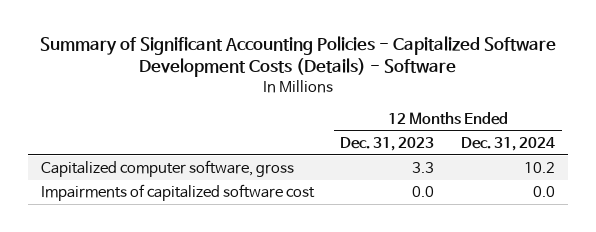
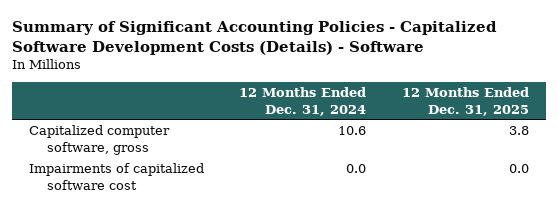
- | 12 Months Ended Dec. 31, 2023 | 12 Months Ended Dec. 31, 2024
+ | 12 Months Ended Dec. 31, 2024 | 12 Months Ended Dec. 31, 2025
- Capitalized computer software, gross | 3.3 | 10.2
+ Capitalized computer software, gross | 10.6 | 3.8

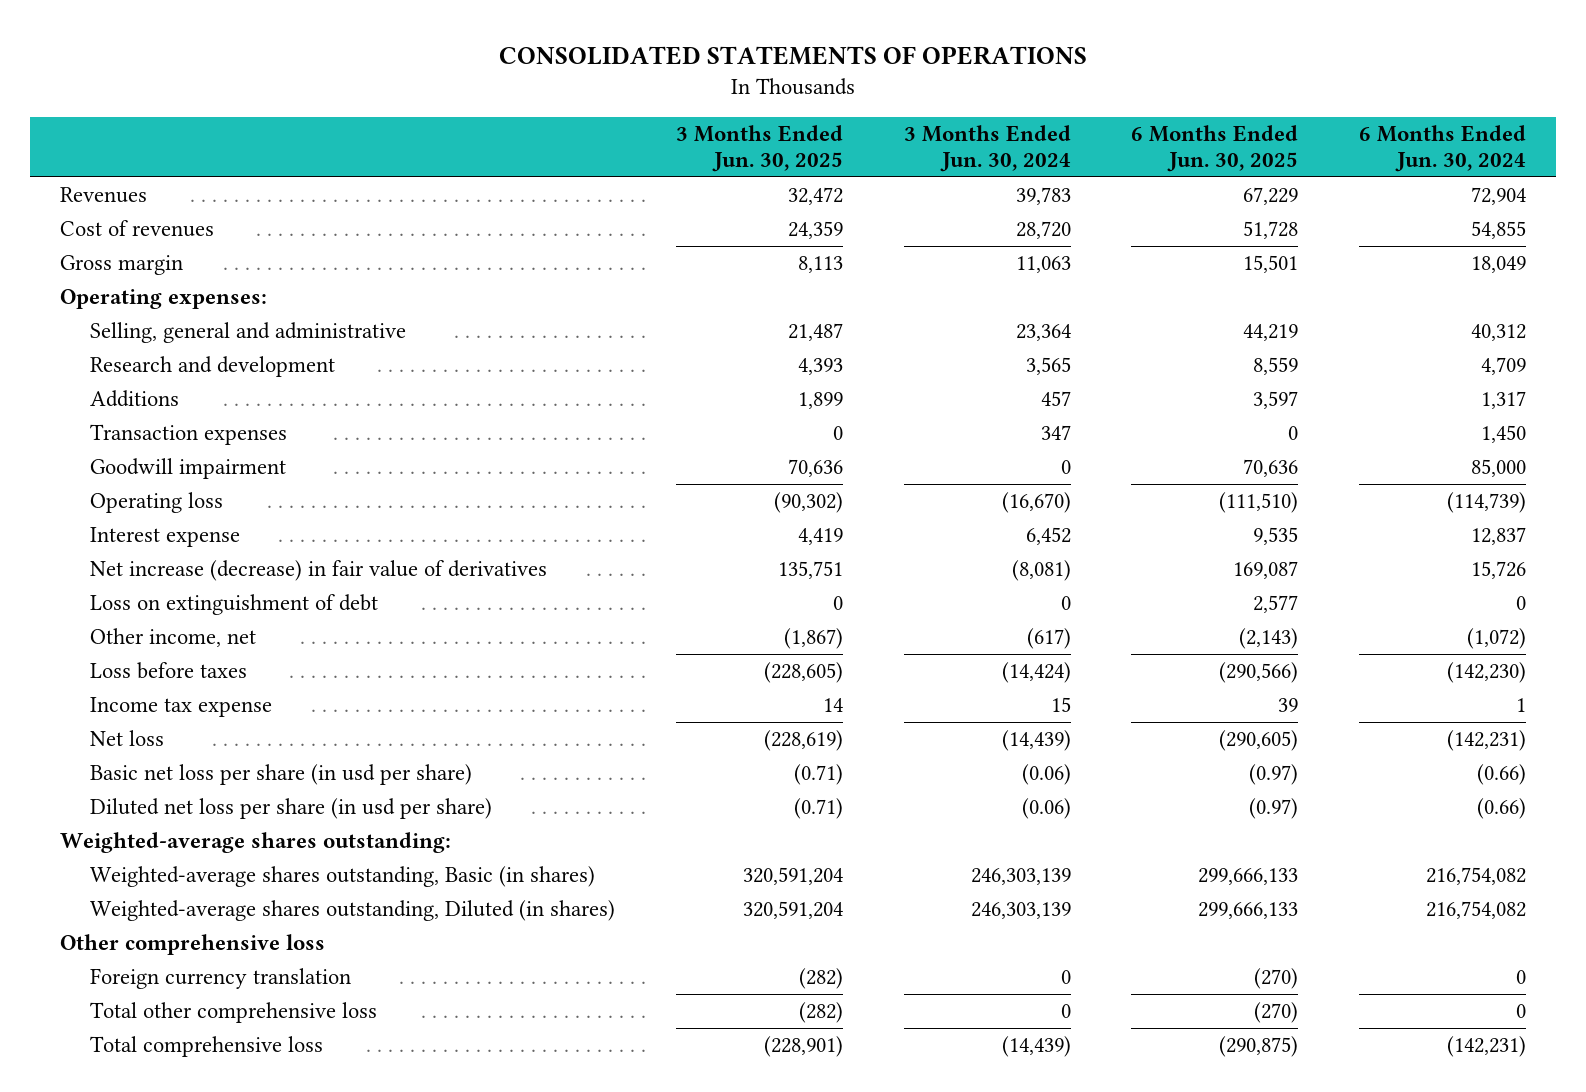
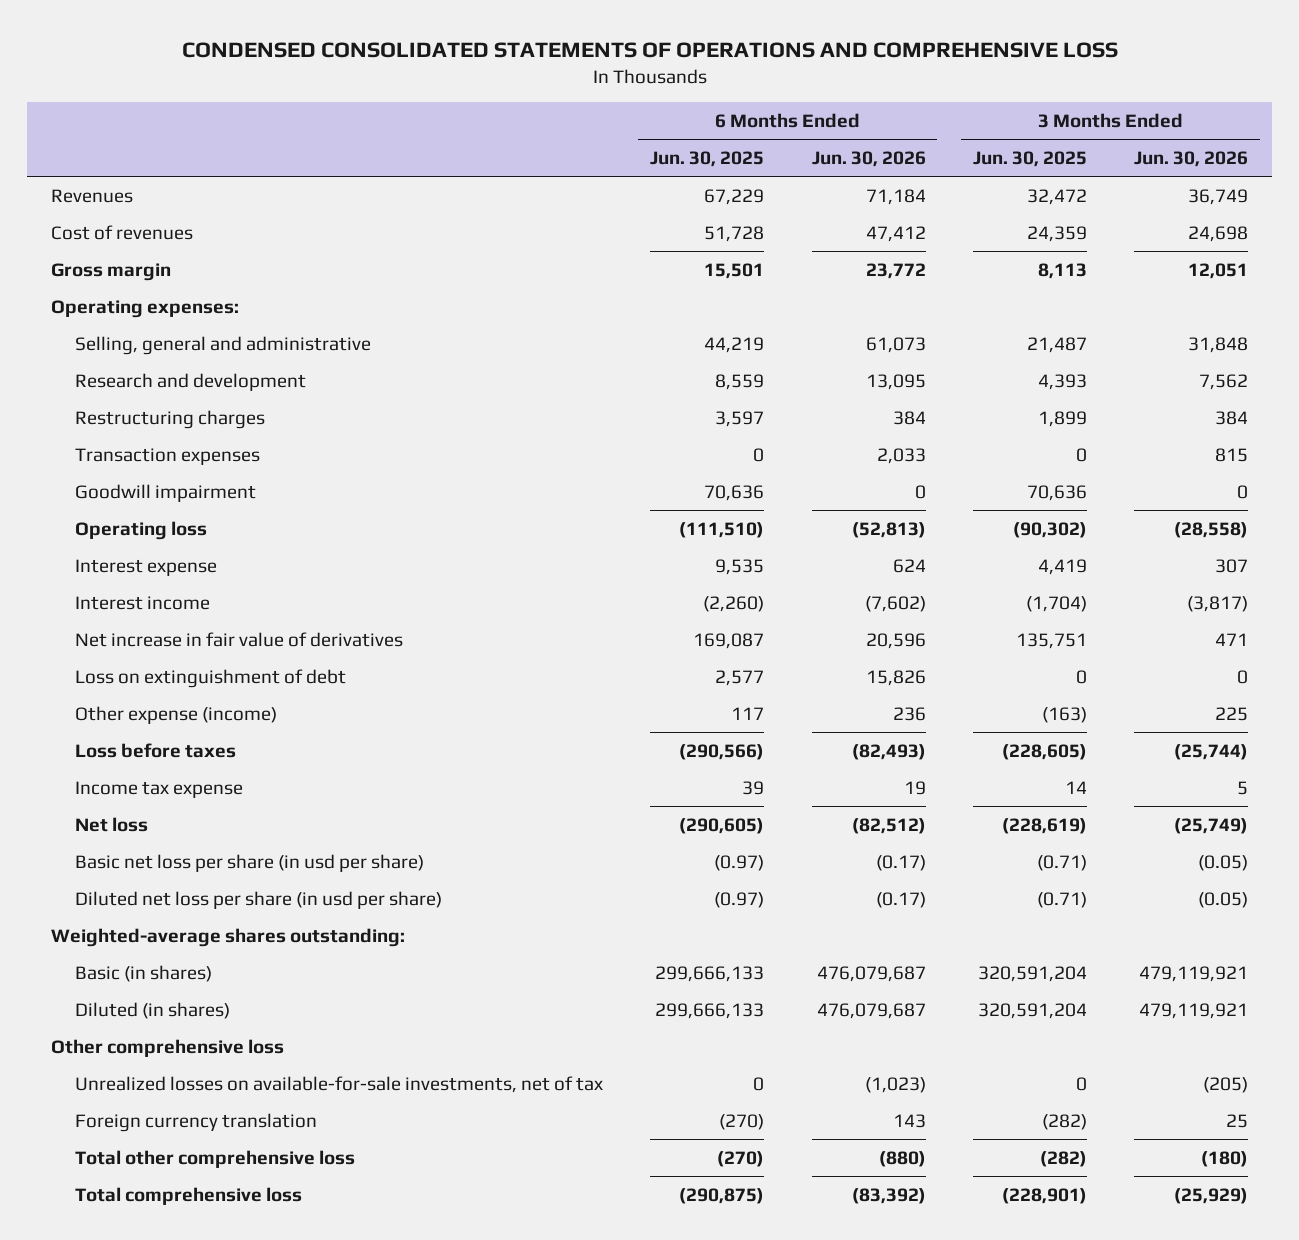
- CONSOLIDATED STATEMENTS OF OPERATIONS
+ CONDENSED CONSOLIDATED STATEMENTS OF OPERATIONS AND COMPREHENSIVE LOSS
- | 3 Months Ended Jun. 30, 2025 | 3 Months Ended Jun. 30, 2024 | 6 Months Ended Jun. 30, 2025 | 6 Months Ended Jun. 30, 2024
+ | 6 Months Ended Jun. 30, 2025 | 6 Months Ended Jun. 30, 2026 | 3 Months Ended Jun. 30, 2025 | 3 Months Ended Jun. 30, 2026
- Additions | 1,899 | 457 | 3,597 | 1,317
+ Restructuring charges | 3,597 | 384 | 1,899 | 384
- Net increase (decrease) in fair value of derivatives | 135,751 | (8,081) | 169,087 | 15,726
+ Interest income | (2,260) | (7,602) | (1,704) | (3,817)
+ Net increase in fair value of derivatives | 169,087 | 20,596 | 135,751 | 471
- Other income, net | (1,867) | (617) | (2,143) | (1,072)
+ Other expense (income) | 117 | 236 | (163) | 225
- Weighted-average shares outstanding, Basic (in shares) | 320,591,204 | 246,303,139 | 299,666,133 | 216,754,082
- Weighted-average shares outstanding, Diluted (in shares) | 320,591,204 | 246,303,139 | 299,666,133 | 216,754,082
+ Basic (in shares) | 299,666,133 | 476,079,687 | 320,591,204 | 479,119,921
+ Diluted (in shares) | 299,666,133 | 476,079,687 | 320,591,204 | 479,119,921
+ Unrealized losses on available-for-sale investments, net of tax | 0 | (1,023) | 0 | (205)

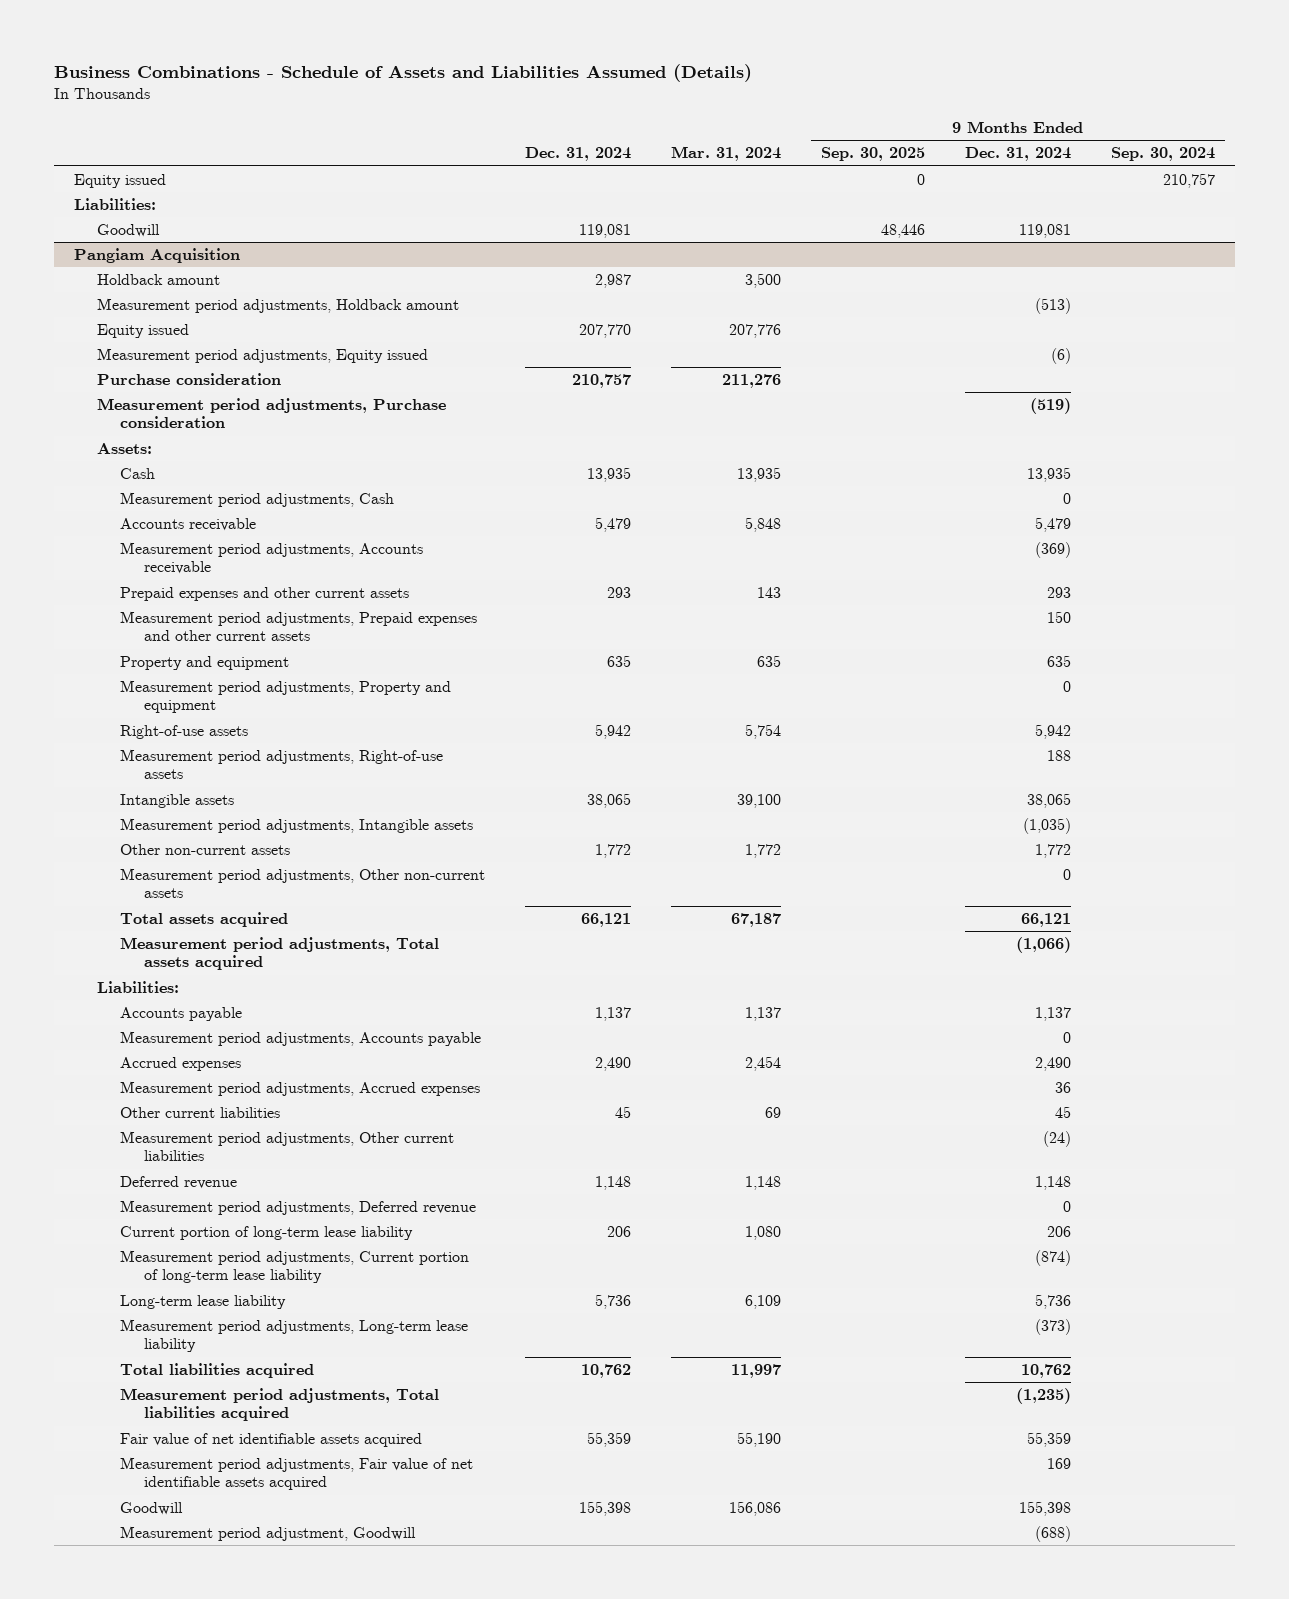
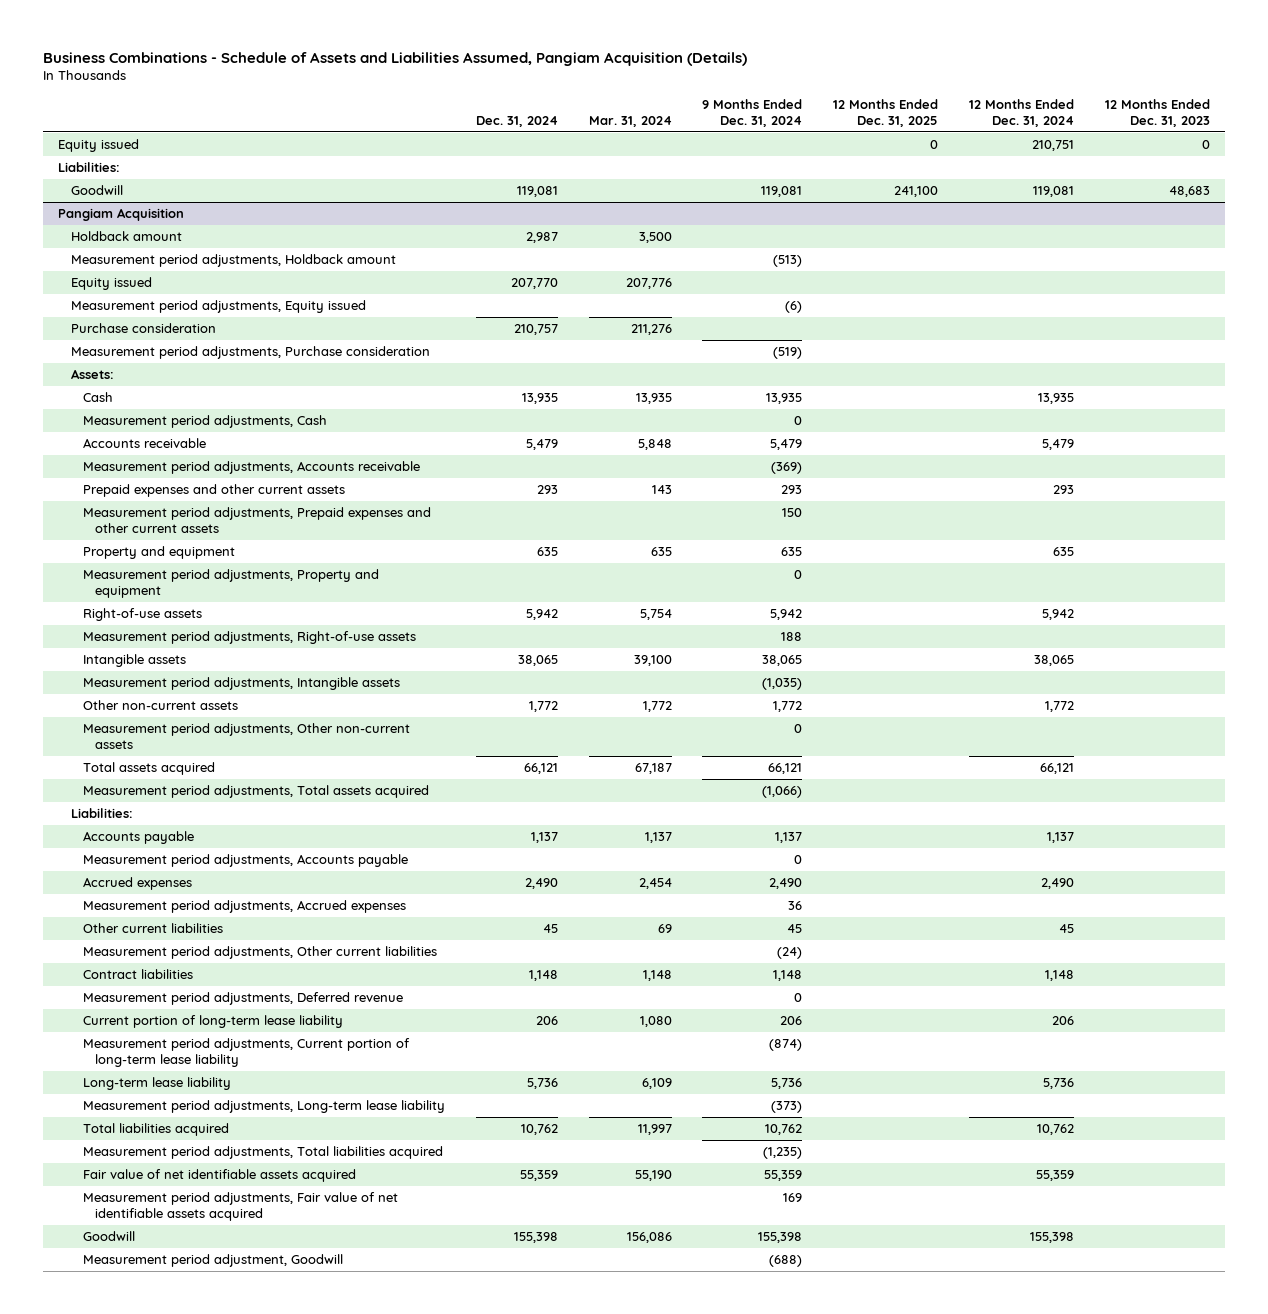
- Business Combinations - Schedule of Assets and Liabilities Assumed (Details)
+ Business Combinations - Schedule of Assets and Liabilities Assumed, Pangiam Acquisition (Details)
- | Dec. 31, 2024 | Mar. 31, 2024 | 9 Months Ended Sep. 30, 2025 | 9 Months Ended Dec. 31, 2024 | 9 Months Ended Sep. 30, 2024
+ | Dec. 31, 2024 | Mar. 31, 2024 | 9 Months Ended Dec. 31, 2024 | 12 Months Ended Dec. 31, 2025 | 12 Months Ended Dec. 31, 2024 | 12 Months Ended Dec. 31, 2023
@ Pangiam Acquisition
- Deferred revenue | 1,148 | 1,148 | | 1,148 |
+ Contract liabilities | 1,148 | 1,148 | 1,148 | | 1,148 |

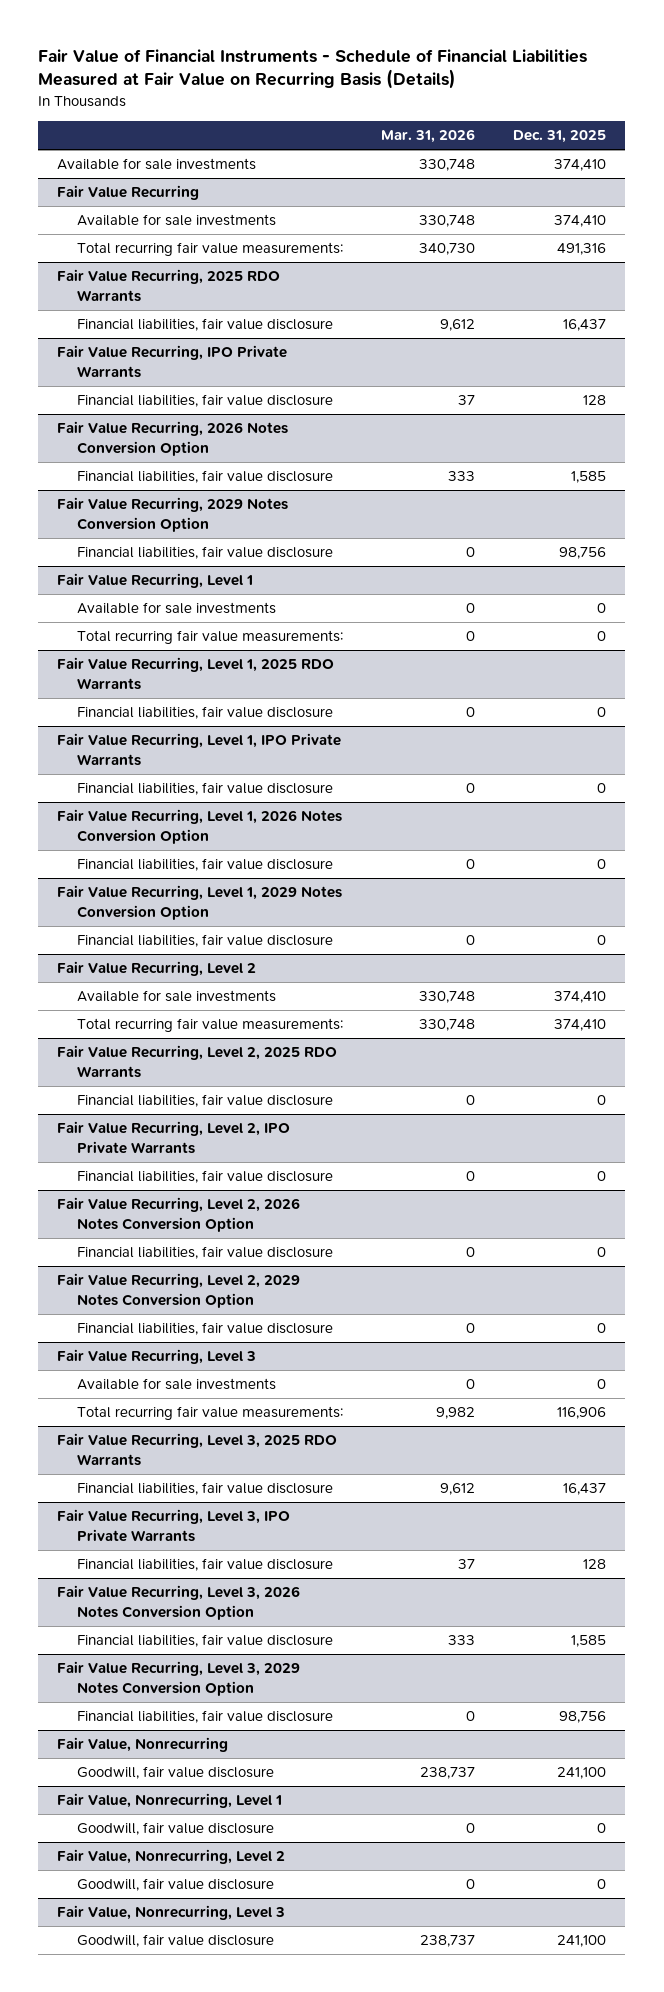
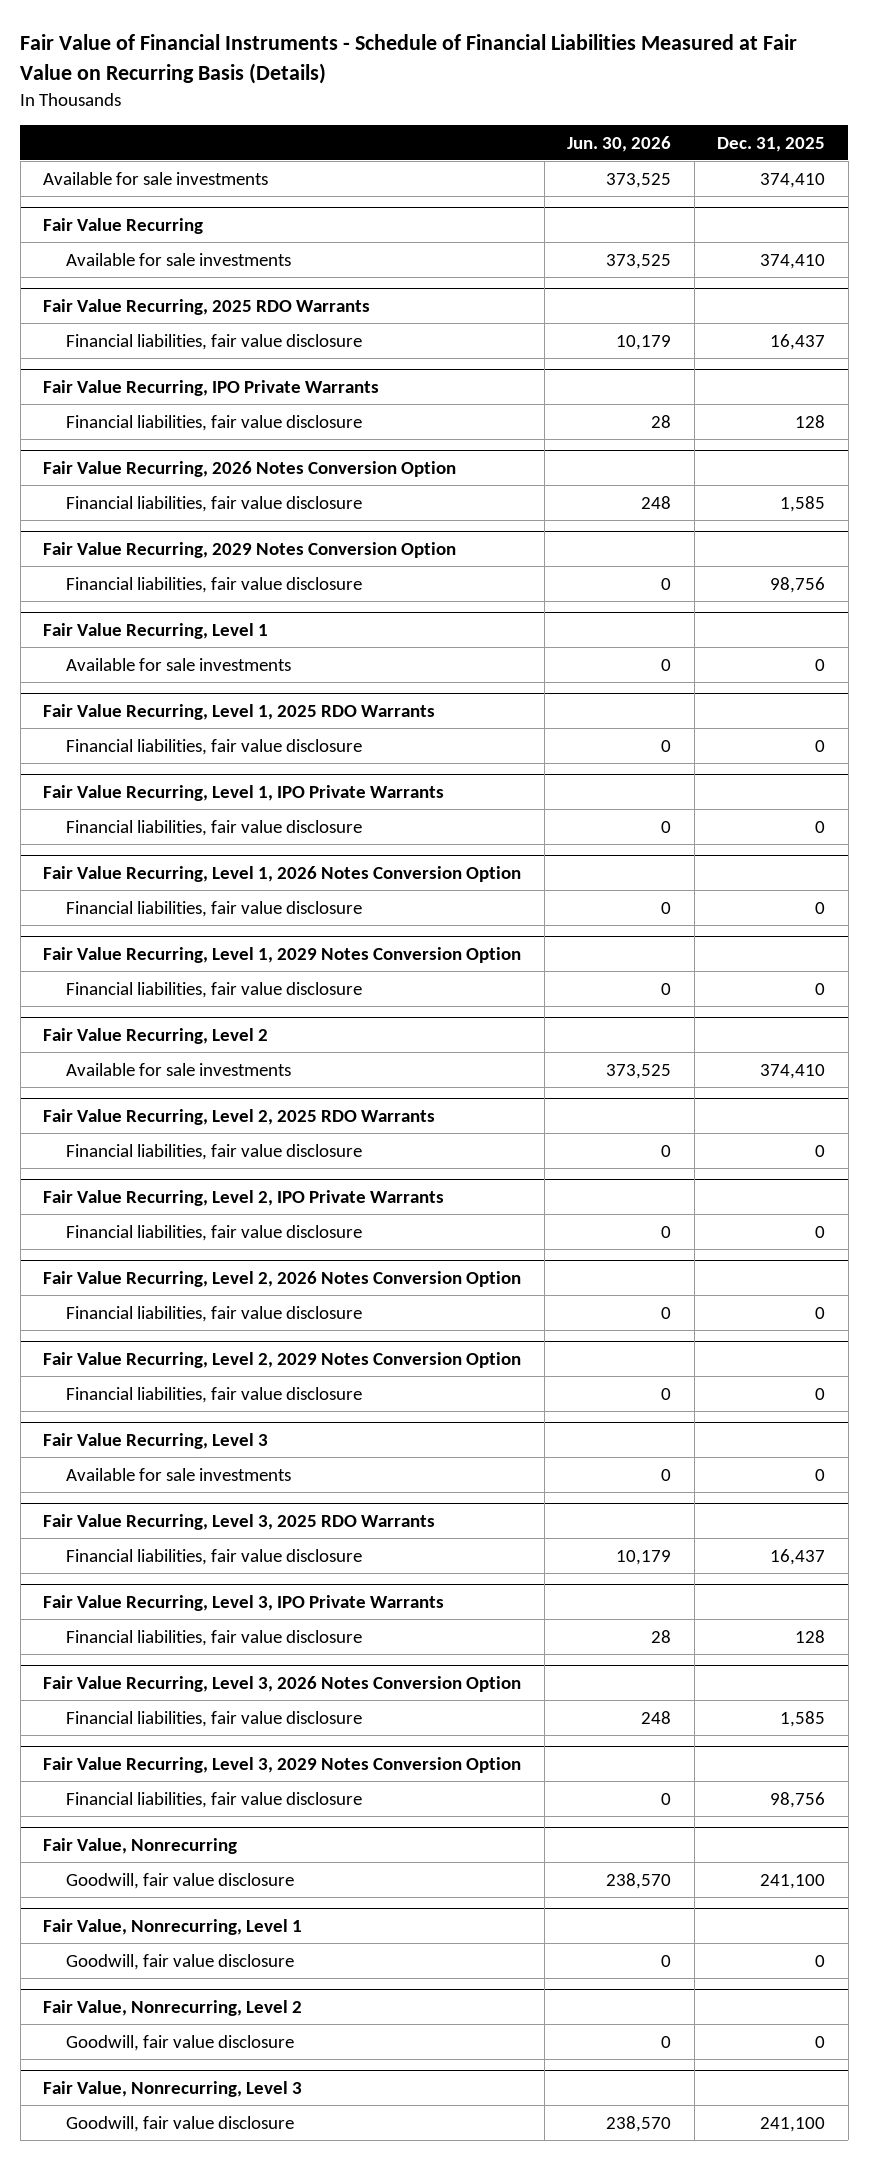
- | Mar. 31, 2026 | Dec. 31, 2025
+ | Jun. 30, 2026 | Dec. 31, 2025
@ Fair Value Recurring
- Total recurring fair value measurements: | 340,730 | 491,316
@ Fair Value Recurring, Level 1
- Total recurring fair value measurements: | 0 | 0
@ Fair Value Recurring, Level 2
- Total recurring fair value measurements: | 330,748 | 374,410
@ Fair Value Recurring, Level 3
- Total recurring fair value measurements: | 9,982 | 116,906

